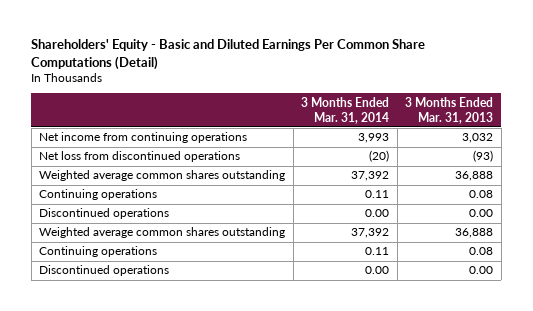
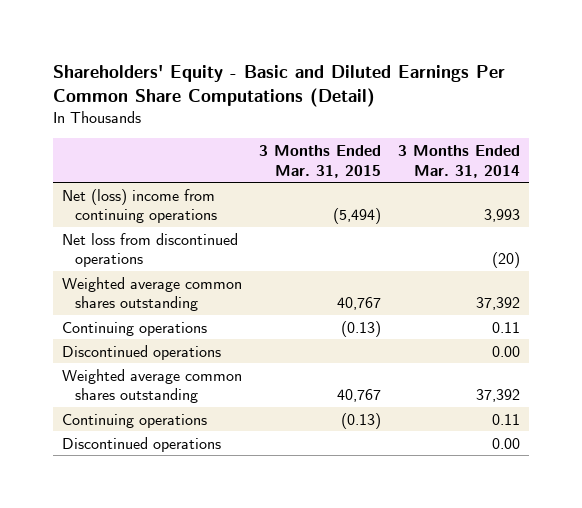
- | 3 Months Ended Mar. 31, 2014 | 3 Months Ended Mar. 31, 2013
+ | 3 Months Ended Mar. 31, 2015 | 3 Months Ended Mar. 31, 2014
- Net income from continuing operations | 3,993 | 3,032
+ Net (loss) income from continuing operations | (5,494) | 3,993

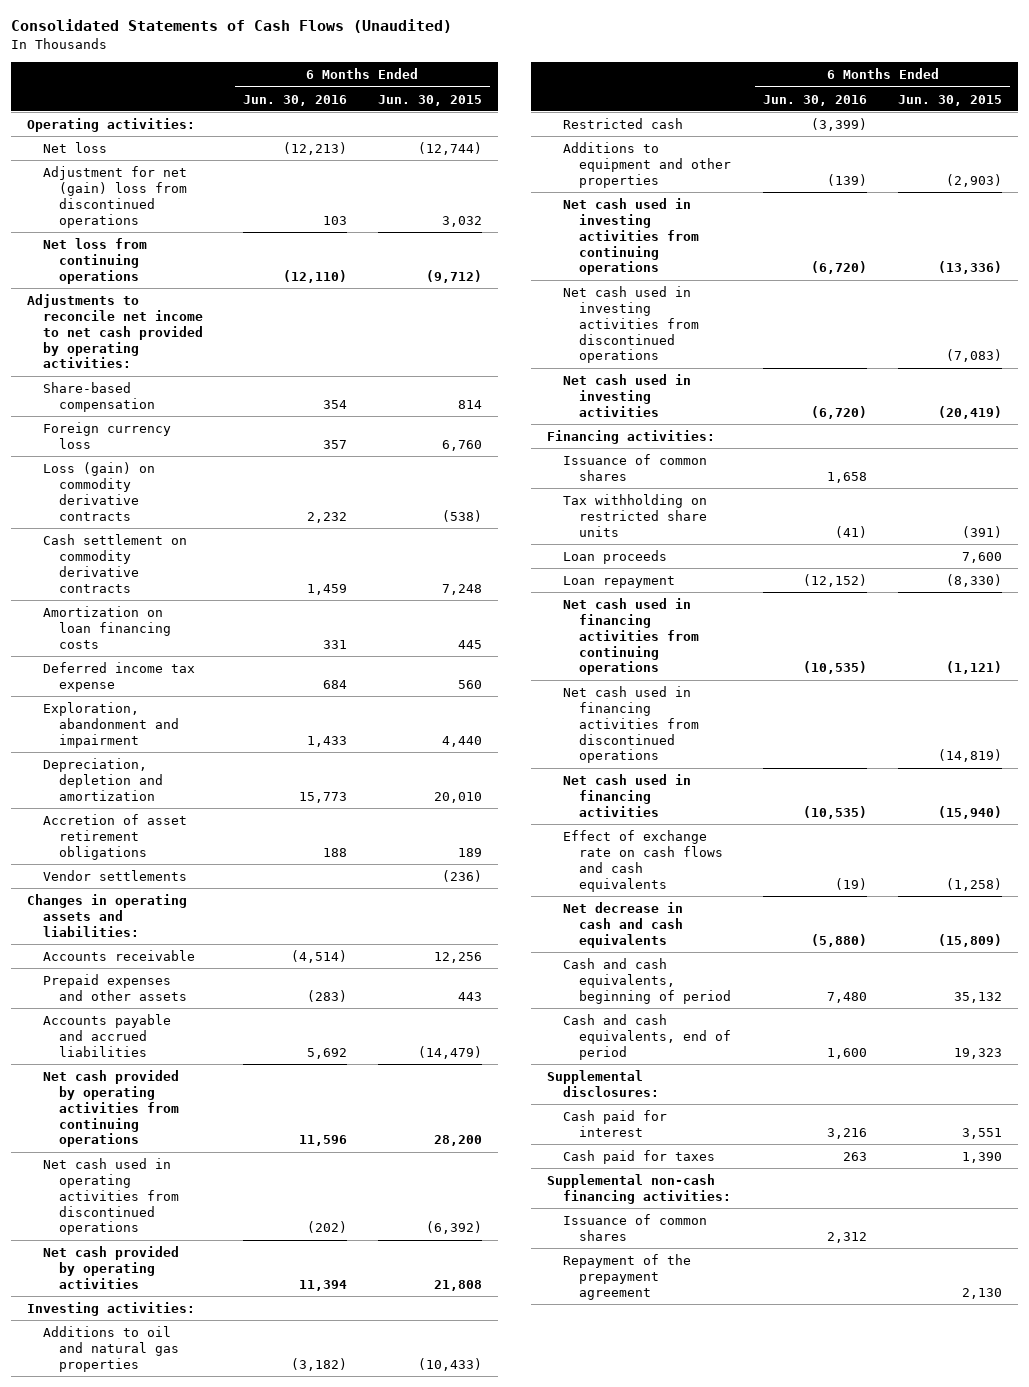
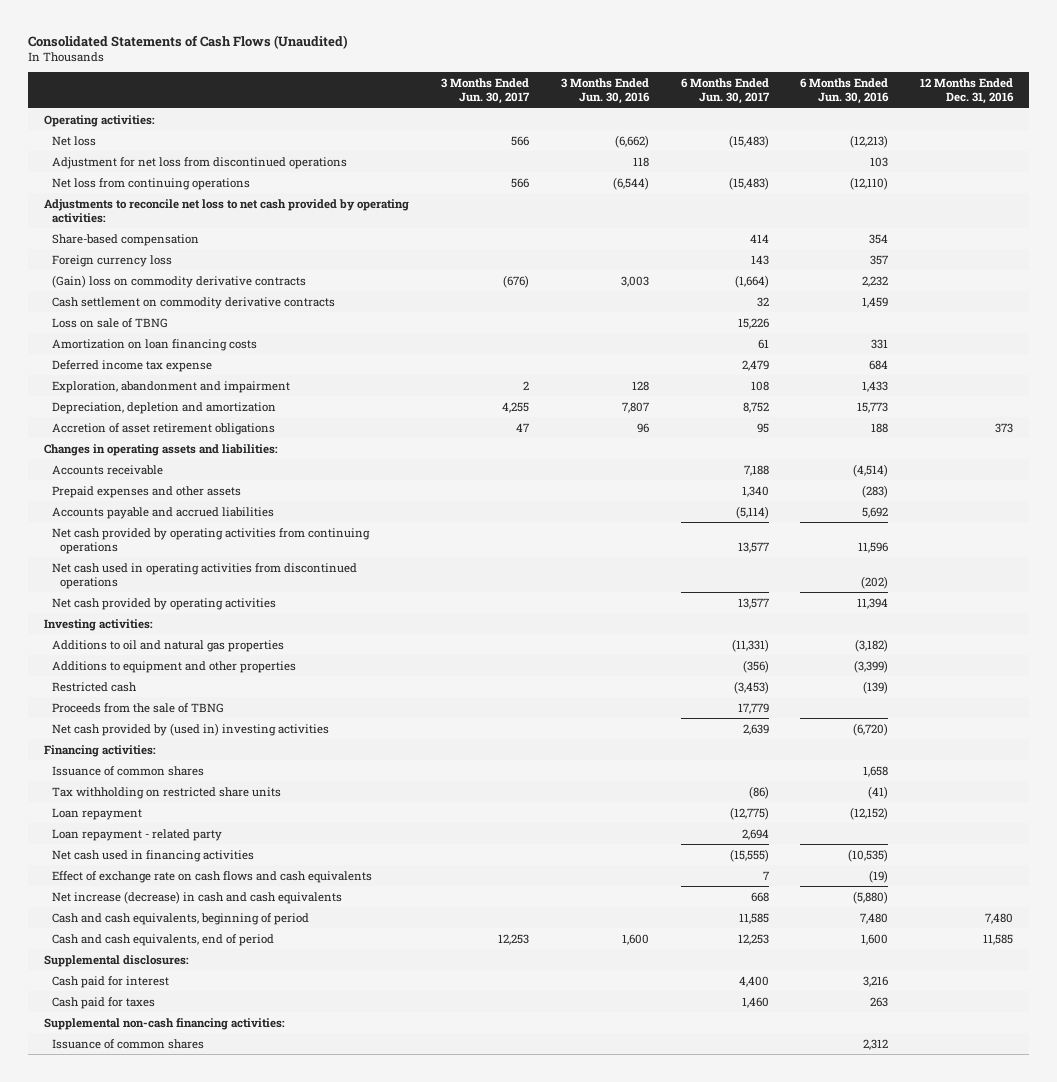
- | 6 Months Ended Jun. 30, 2016 | 6 Months Ended Jun. 30, 2015
+ | 3 Months Ended Jun. 30, 2017 | 3 Months Ended Jun. 30, 2016 | 6 Months Ended Jun. 30, 2017 | 6 Months Ended Jun. 30, 2016 | 12 Months Ended Dec. 31, 2016
- Adjustment for net (gain) loss from discontinued operations | 103 | 3,032
+ Adjustment for net loss from discontinued operations | | 118 | | 103 |
- Adjustments to reconcile net income to net cash provided by operating activities:
+ Adjustments to reconcile net loss to net cash provided by operating activities:
- Loss (gain) on commodity derivative contracts | 2,232 | (538)
+ (Gain) loss on commodity derivative contracts | (676) | 3,003 | (1,664) | 2,232 |
+ Loss on sale of TBNG | | | 15,226 | |
- Vendor settlements | | (236)
- Restricted cash | (3,399) |
- Additions to equipment and other properties | (139) | (2,903)
- Net cash used in investing activities from continuing operations | (6,720) | (13,336)
- Net cash used in investing activities from discontinued operations | | (7,083)
- Net cash used in investing activities | (6,720) | (20,419)
+ Additions to equipment and other properties | | | (356) | (3,399) |
+ Restricted cash | | | (3,453) | (139) |
+ Proceeds from the sale of TBNG | | | 17,779 | |
+ Net cash provided by (used in) investing activities | | | 2,639 | (6,720) |
- Loan proceeds | | 7,600
- Net cash used in financing activities from continuing operations | (10,535) | (1,121)
- Net cash used in financing activities from discontinued operations | | (14,819)
+ Loan repayment - related party | | | 2,694 | |
- Net decrease in cash and cash equivalents | (5,880) | (15,809)
+ Net increase (decrease) in cash and cash equivalents | | | 668 | (5,880) |
- Repayment of the prepayment agreement | | 2,130

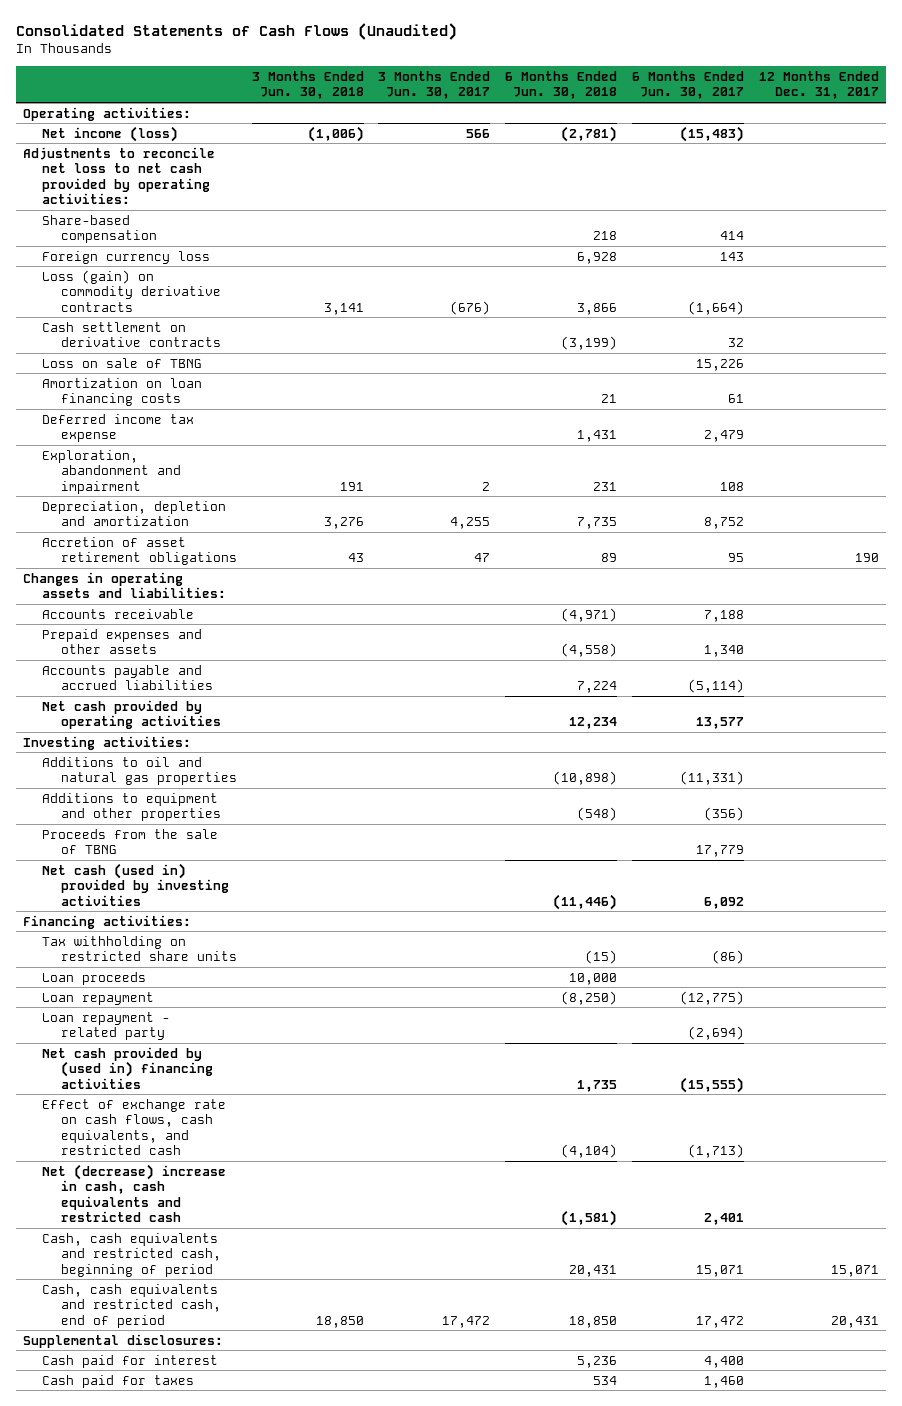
- | 3 Months Ended Jun. 30, 2017 | 3 Months Ended Jun. 30, 2016 | 6 Months Ended Jun. 30, 2017 | 6 Months Ended Jun. 30, 2016 | 12 Months Ended Dec. 31, 2016
+ | 3 Months Ended Jun. 30, 2018 | 3 Months Ended Jun. 30, 2017 | 6 Months Ended Jun. 30, 2018 | 6 Months Ended Jun. 30, 2017 | 12 Months Ended Dec. 31, 2017
- Net loss | 566 | (6,662) | (15,483) | (12,213) |
- Adjustment for net loss from discontinued operations | | 118 | | 103 |
- Net loss from continuing operations | 566 | (6,544) | (15,483) | (12,110) |
+ Net income (loss) | (1,006) | 566 | (2,781) | (15,483) |
- (Gain) loss on commodity derivative contracts | (676) | 3,003 | (1,664) | 2,232 |
- Cash settlement on commodity derivative contracts | | | 32 | 1,459 |
+ Loss (gain) on commodity derivative contracts | 3,141 | (676) | 3,866 | (1,664) |
+ Cash settlement on derivative contracts | | | (3,199) | 32 |
- Net cash provided by operating activities from continuing operations | | | 13,577 | 11,596 |
- Net cash used in operating activities from discontinued operations | | | | (202) |
- Restricted cash | | | (3,453) | (139) |
- Net cash provided by (used in) investing activities | | | 2,639 | (6,720) |
+ Net cash (used in) provided by investing activities | | | (11,446) | 6,092 |
- Issuance of common shares | | | | 1,658 |
+ Loan proceeds | | | 10,000 | |
- Loan repayment - related party | | | 2,694 | |
- Net cash used in financing activities | | | (15,555) | (10,535) |
- Effect of exchange rate on cash flows and cash equivalents | | | 7 | (19) |
- Net increase (decrease) in cash and cash equivalents | | | 668 | (5,880) |
- Cash and cash equivalents, beginning of period | | | 11,585 | 7,480 | 7,480
- Cash and cash equivalents, end of period | 12,253 | 1,600 | 12,253 | 1,600 | 11,585
+ Loan repayment - related party | | | | (2,694) |
+ Net cash provided by (used in) financing activities | | | 1,735 | (15,555) |
+ Effect of exchange rate on cash flows, cash equivalents, and restricted cash | | | (4,104) | (1,713) |
+ Net (decrease) increase in cash, cash equivalents and restricted cash | | | (1,581) | 2,401 |
+ Cash, cash equivalents and restricted cash, beginning of period | | | 20,431 | 15,071 | 15,071
+ Cash, cash equivalents and restricted cash, end of period | 18,850 | 17,472 | 18,850 | 17,472 | 20,431
- Supplemental non-cash financing activities:
- Issuance of common shares | | | | 2,312 |

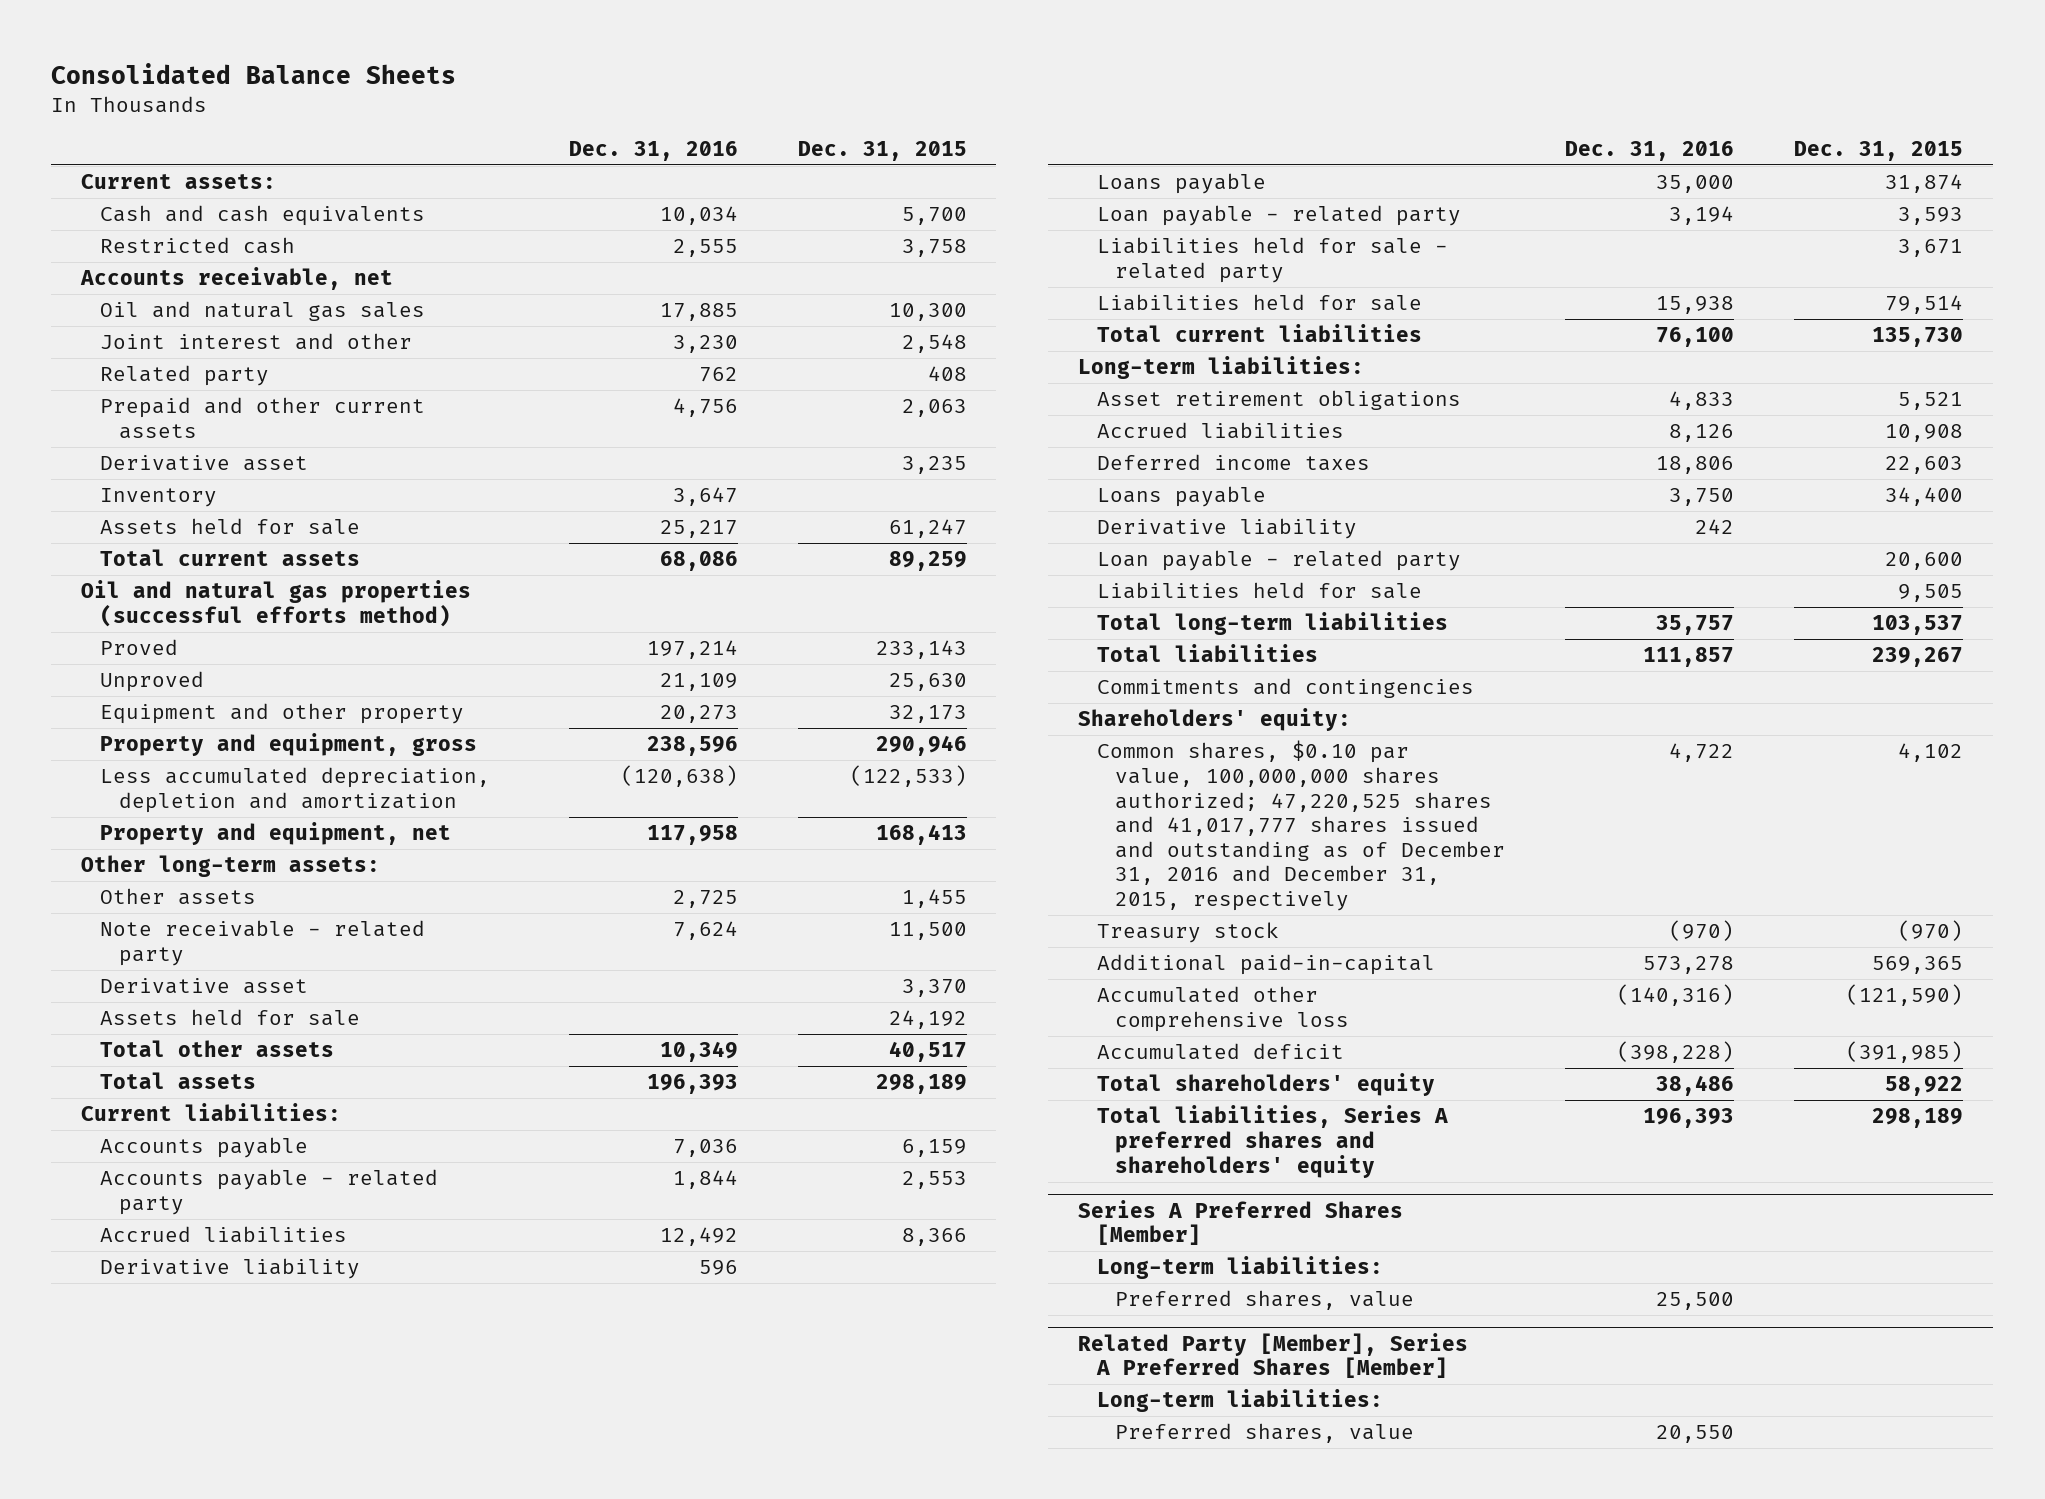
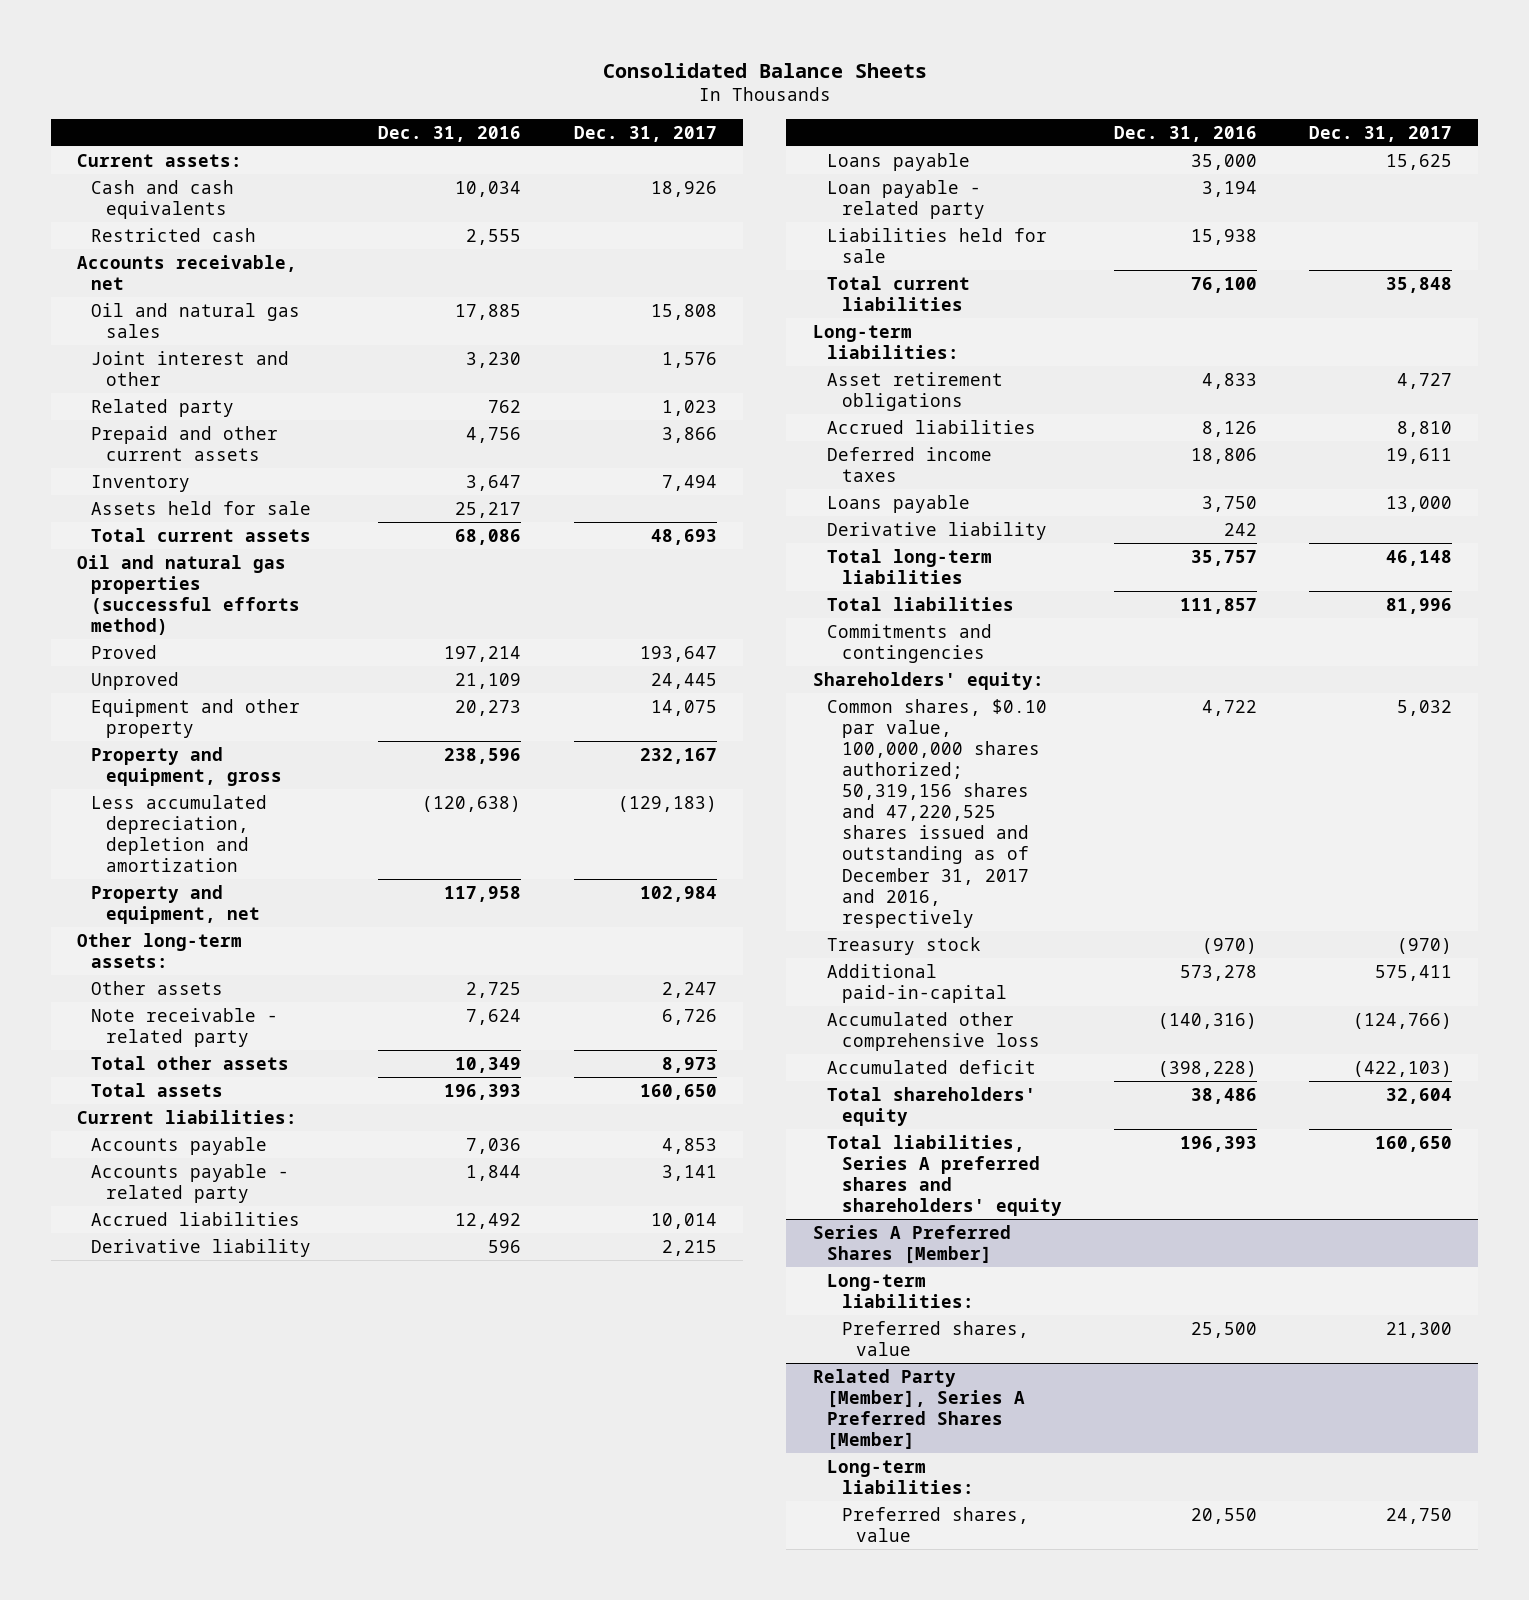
- | Dec. 31, 2016 | Dec. 31, 2015
+ | Dec. 31, 2016 | Dec. 31, 2017
- Derivative asset | | 3,235
- Derivative asset | | 3,370
- Assets held for sale | | 24,192
- Liabilities held for sale - related party | | 3,671
- Loan payable - related party | | 20,600
- Liabilities held for sale | | 9,505
- Common shares, $0.10 par value, 100,000,000 shares authorized; 47,220,525 shares and 41,017,777 shares issued and outstanding as of December 31, 2016 and December 31, 2015, respectively | 4,722 | 4,102
+ Common shares, $0.10 par value, 100,000,000 shares authorized; 50,319,156 shares and 47,220,525 shares issued and outstanding as of December 31, 2017 and 2016, respectively | 4,722 | 5,032

